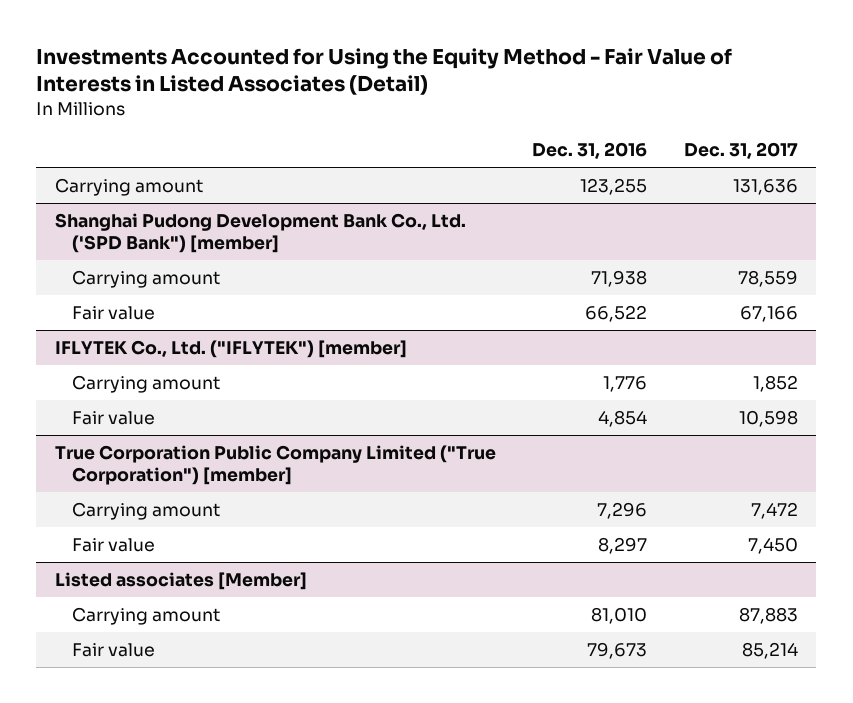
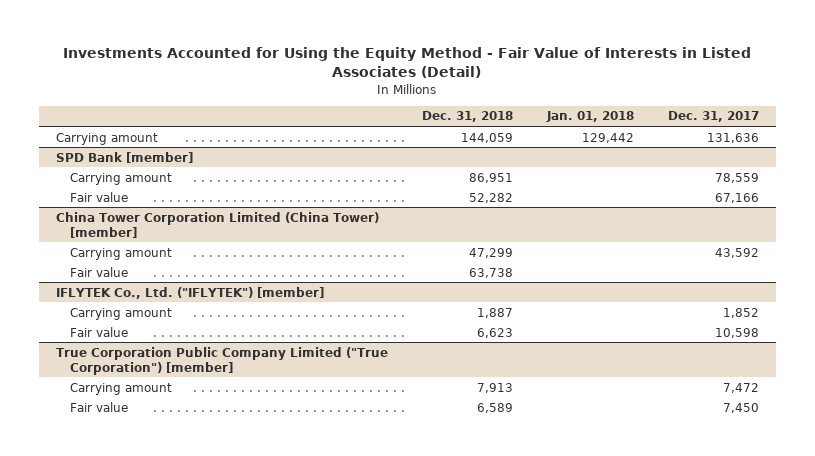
- | Dec. 31, 2016 | Dec. 31, 2017
+ | Dec. 31, 2018 | Jan. 01, 2018 | Dec. 31, 2017
- Shanghai Pudong Development Bank Co., Ltd. ('SPD Bank") [member]
+ SPD Bank [member]
+ China Tower Corporation Limited (China Tower) [member]
+ Carrying amount | 47,299 | | 43,592
+ Fair value | 63,738 | |
- Listed associates [Member]
- Carrying amount | 81,010 | 87,883
- Fair value | 79,673 | 85,214

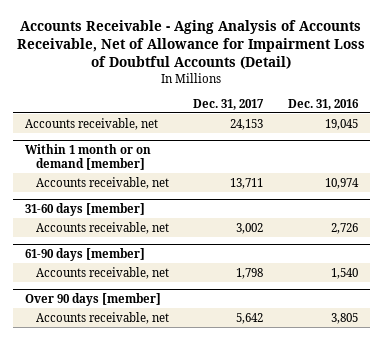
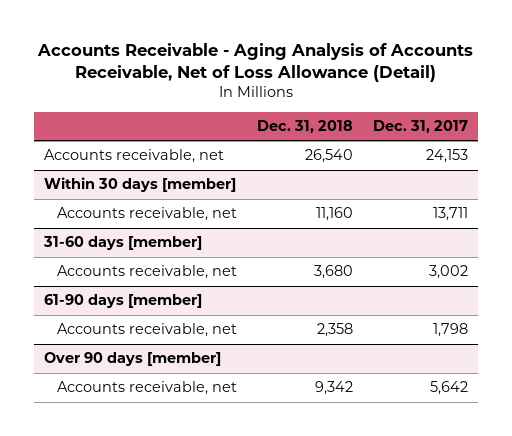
- Accounts Receivable - Aging Analysis of Accounts Receivable, Net of Allowance for Impairment Loss of Doubtful Accounts (Detail)
+ Accounts Receivable - Aging Analysis of Accounts Receivable, Net of Loss Allowance (Detail)
- | Dec. 31, 2017 | Dec. 31, 2016
+ | Dec. 31, 2018 | Dec. 31, 2017
- Within 1 month or on demand [member]
+ Within 30 days [member]

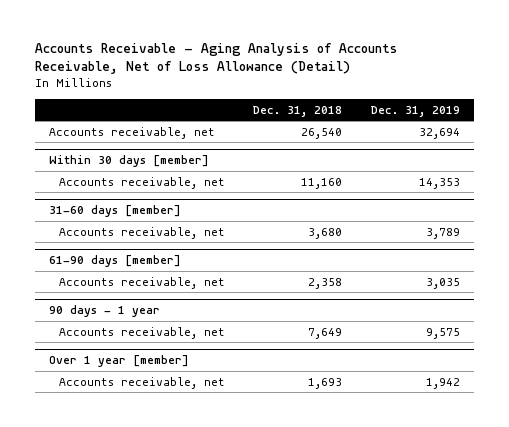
- | Dec. 31, 2018 | Dec. 31, 2017
+ | Dec. 31, 2018 | Dec. 31, 2019
- Over 90 days [member]
- Accounts receivable, net | 9,342 | 5,642
+ 90 days - 1 year
+ Accounts receivable, net | 7,649 | 9,575
+ Over 1 year [member]
+ Accounts receivable, net | 1,693 | 1,942

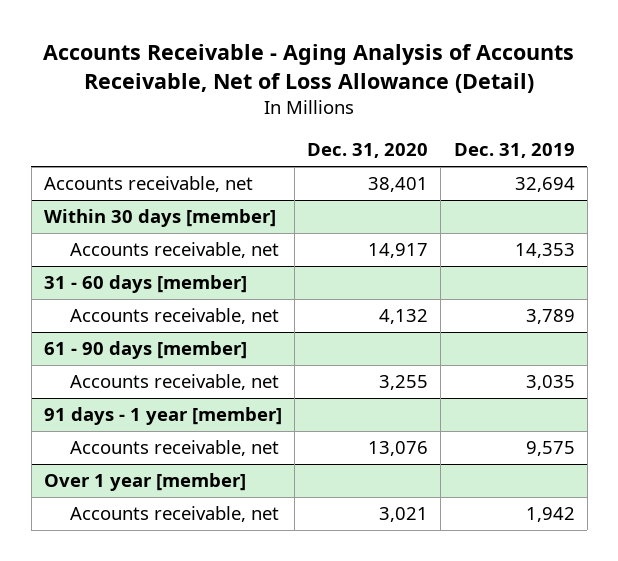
- | Dec. 31, 2018 | Dec. 31, 2019
+ | Dec. 31, 2020 | Dec. 31, 2019
- 31-60 days [member]
+ 31 - 60 days [member]
- 61-90 days [member]
+ 61 - 90 days [member]
- 90 days - 1 year
+ 91 days - 1 year [member]

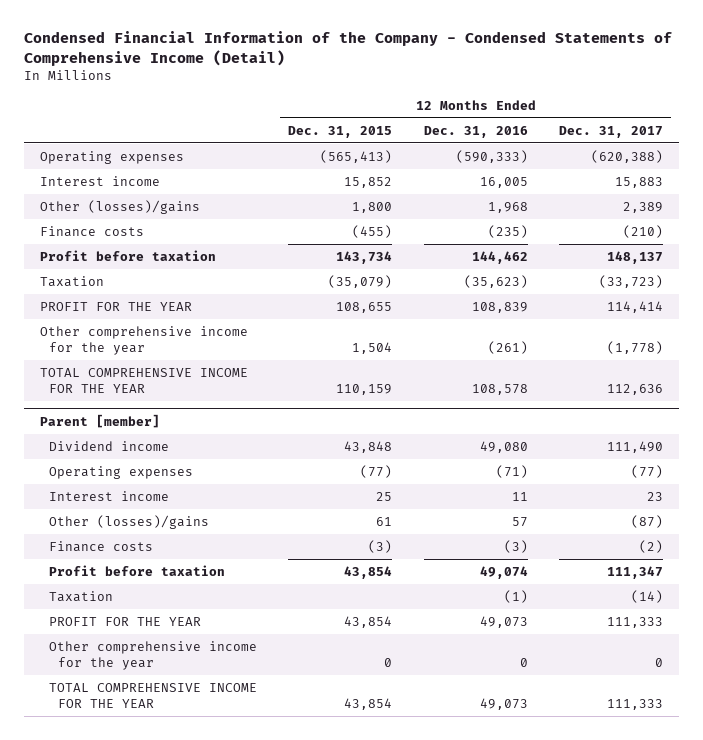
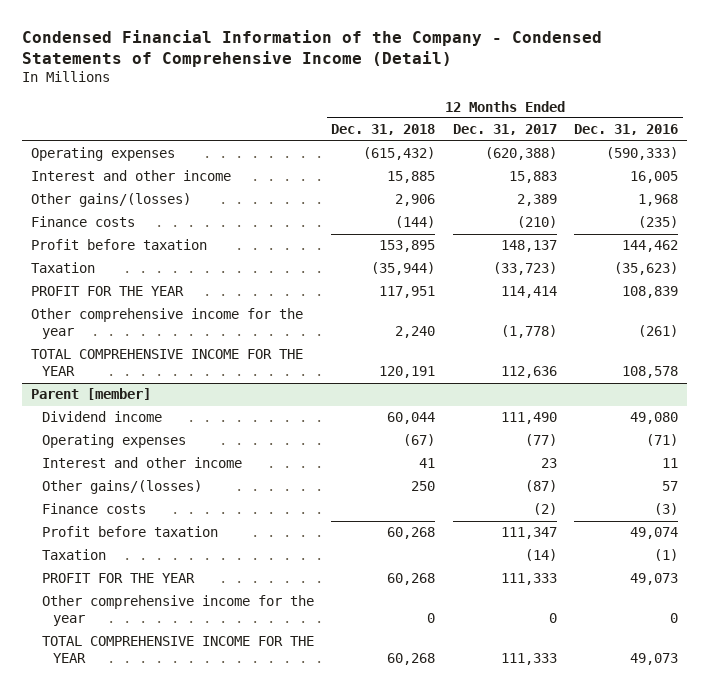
- | 12 Months Ended Dec. 31, 2015 | 12 Months Ended Dec. 31, 2016 | 12 Months Ended Dec. 31, 2017
+ | 12 Months Ended Dec. 31, 2018 | 12 Months Ended Dec. 31, 2017 | 12 Months Ended Dec. 31, 2016
- Interest income | 15,852 | 16,005 | 15,883
- Other (losses)/gains | 1,800 | 1,968 | 2,389
+ Interest and other income | 15,885 | 15,883 | 16,005
+ Other gains/(losses) | 2,906 | 2,389 | 1,968
@ Parent [member]
- Interest income | 25 | 11 | 23
- Other (losses)/gains | 61 | 57 | (87)
+ Interest and other income | 41 | 23 | 11
+ Other gains/(losses) | 250 | (87) | 57

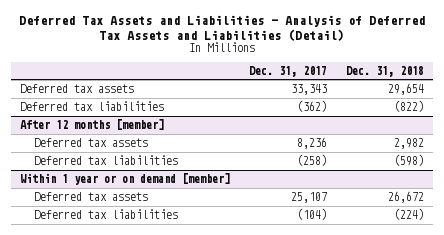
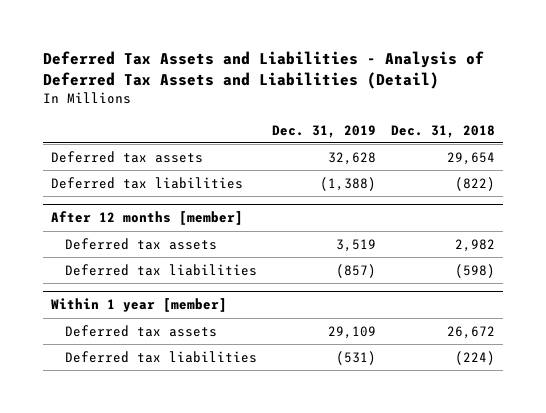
- | Dec. 31, 2017 | Dec. 31, 2018
+ | Dec. 31, 2019 | Dec. 31, 2018
- Within 1 year or on demand [member]
+ Within 1 year [member]

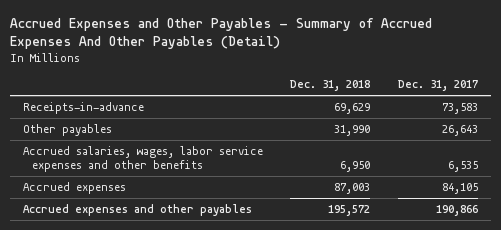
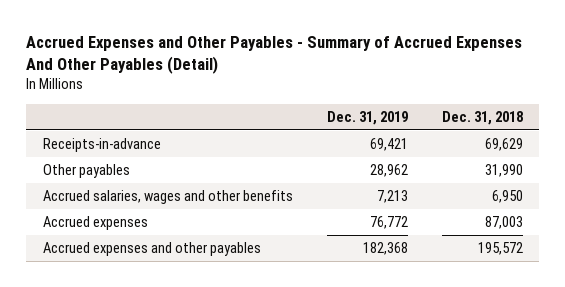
- | Dec. 31, 2018 | Dec. 31, 2017
+ | Dec. 31, 2019 | Dec. 31, 2018
- Accrued salaries, wages, labor service expenses and other benefits | 6,950 | 6,535
+ Accrued salaries, wages and other benefits | 7,213 | 6,950

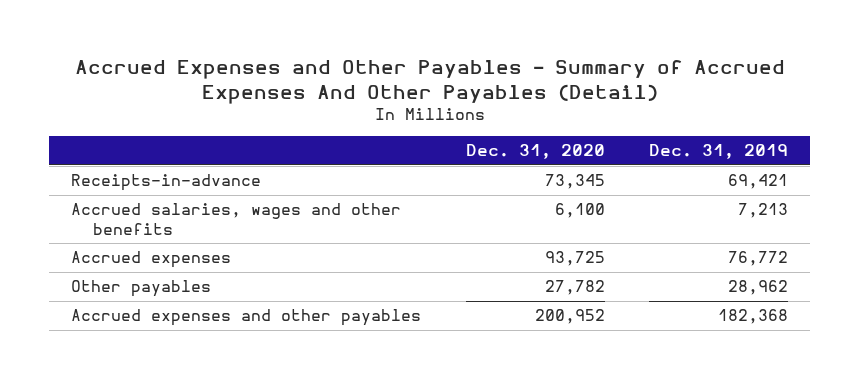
- | Dec. 31, 2019 | Dec. 31, 2018
+ | Dec. 31, 2020 | Dec. 31, 2019
moved down: Other payables | 27,782 | 28,962

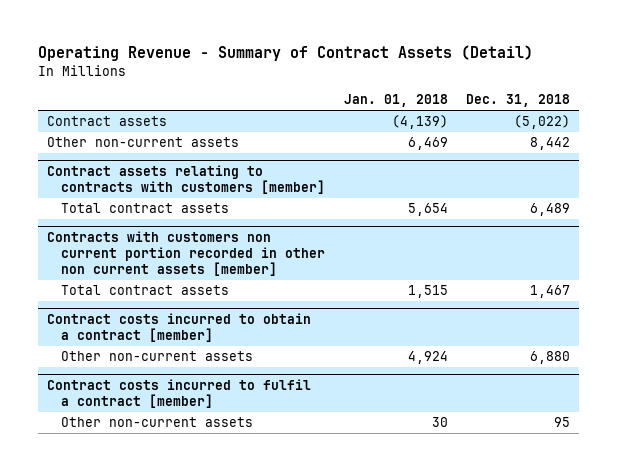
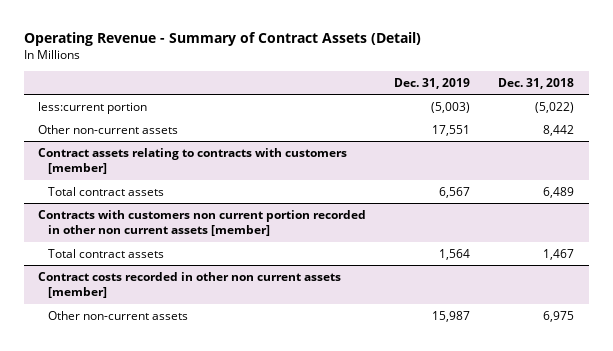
- | Jan. 01, 2018 | Dec. 31, 2018
+ | Dec. 31, 2019 | Dec. 31, 2018
- Contract assets | (4,139) | (5,022)
+ less:current portion | (5,003) | (5,022)
- Contract costs incurred to obtain a contract [member]
- Other non-current assets | 4,924 | 6,880
- Contract costs incurred to fulfil a contract [member]
- Other non-current assets | 30 | 95
+ Contract costs recorded in other non current assets [member]
+ Other non-current assets | 15,987 | 6,975

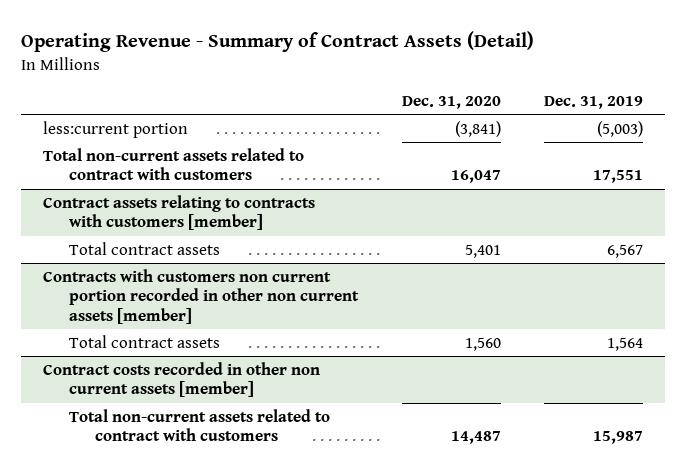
- | Dec. 31, 2019 | Dec. 31, 2018
+ | Dec. 31, 2020 | Dec. 31, 2019
- Other non-current assets | 17,551 | 8,442
+ Total non-current assets related to contract with customers | 16,047 | 17,551
@ Contract costs recorded in other non current assets [member]
- Other non-current assets | 15,987 | 6,975
+ Total non-current assets related to contract with customers | 14,487 | 15,987

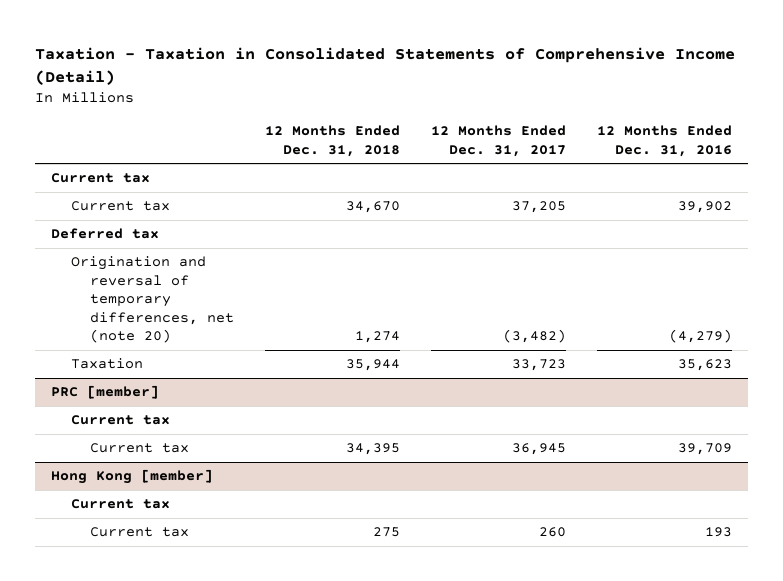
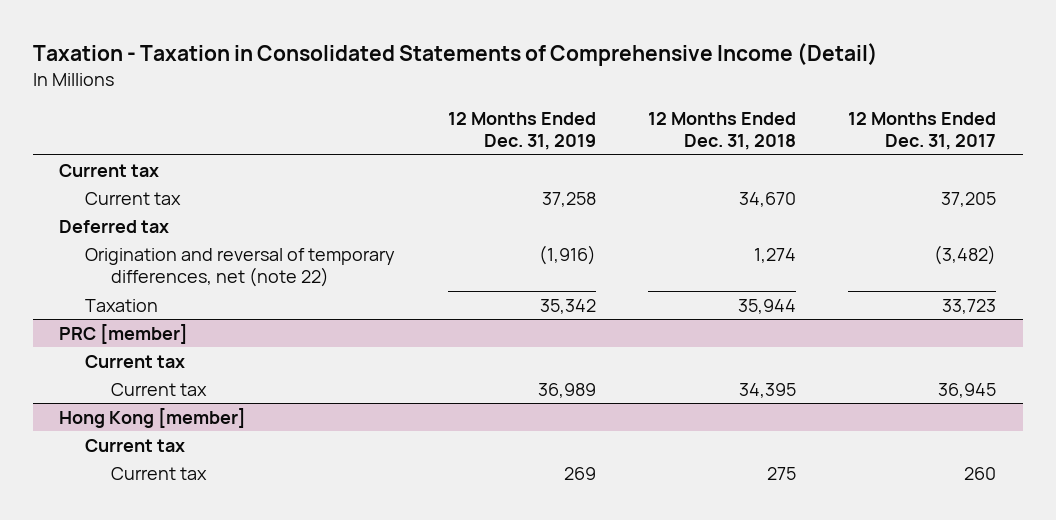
- | 12 Months Ended Dec. 31, 2018 | 12 Months Ended Dec. 31, 2017 | 12 Months Ended Dec. 31, 2016
+ | 12 Months Ended Dec. 31, 2019 | 12 Months Ended Dec. 31, 2018 | 12 Months Ended Dec. 31, 2017
- Origination and reversal of temporary differences, net (note 20) | 1,274 | (3,482) | (4,279)
+ Origination and reversal of temporary differences, net (note 22) | (1,916) | 1,274 | (3,482)

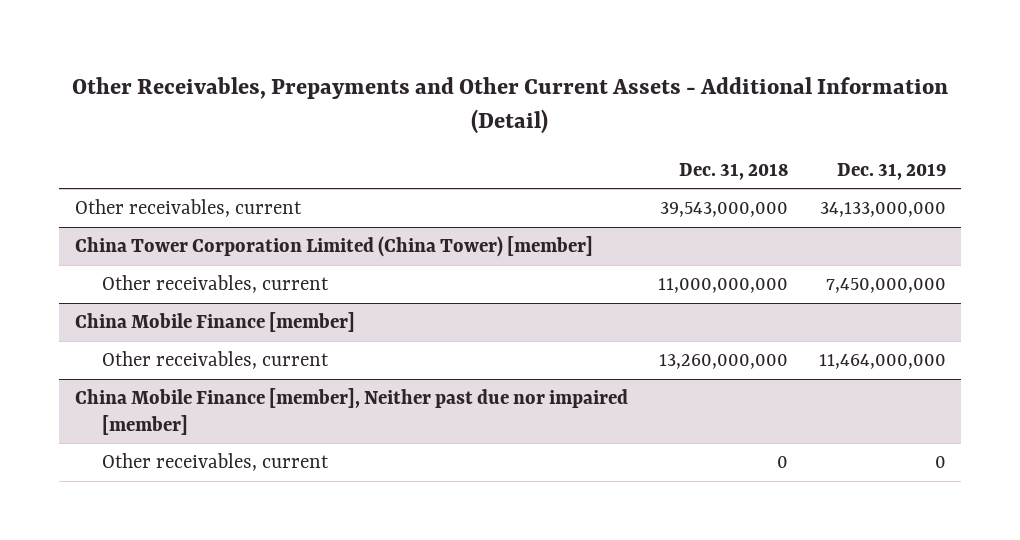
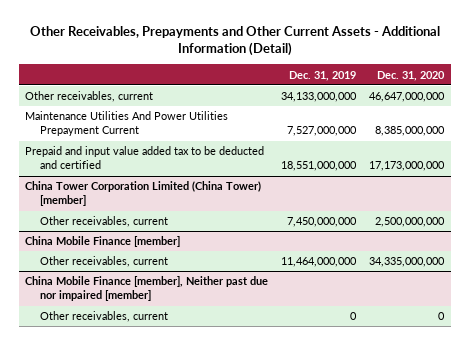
- | Dec. 31, 2018 | Dec. 31, 2019
+ | Dec. 31, 2019 | Dec. 31, 2020
+ Maintenance Utilities And Power Utilities Prepayment Current | 7,527,000,000 | 8,385,000,000
+ Prepaid and input value added tax to be deducted and certified | 18,551,000,000 | 17,173,000,000

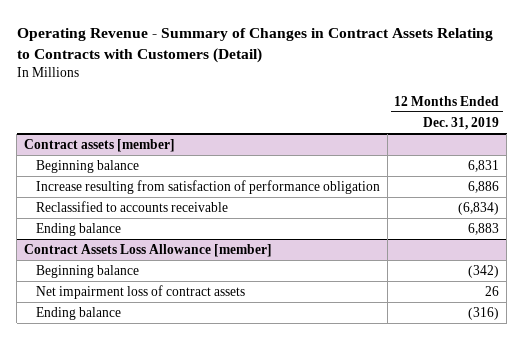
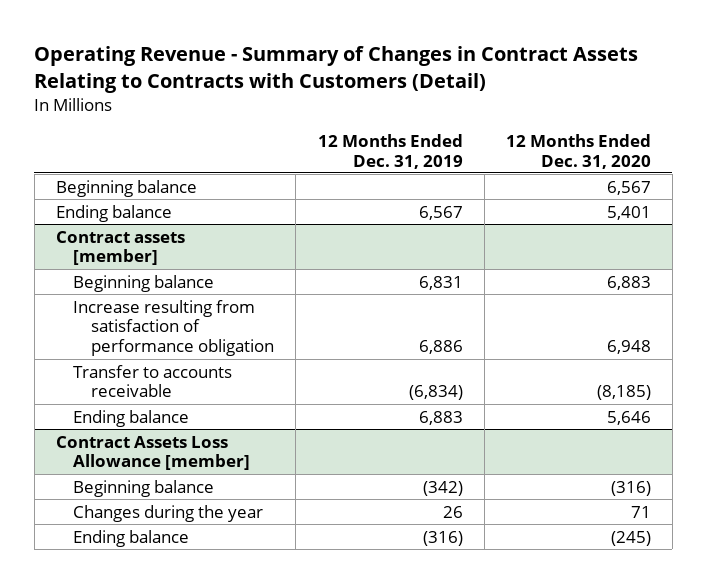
- | 12 Months Ended Dec. 31, 2019
+ | 12 Months Ended Dec. 31, 2019 | 12 Months Ended Dec. 31, 2020
+ Beginning balance | | 6,567
+ Ending balance | 6,567 | 5,401
@ Contract assets [member]
- Reclassified to accounts receivable | (6,834)
+ Transfer to accounts receivable | (6,834) | (8,185)
@ Contract Assets Loss Allowance [member]
- Net impairment loss of contract assets | 26
+ Changes during the year | 26 | 71

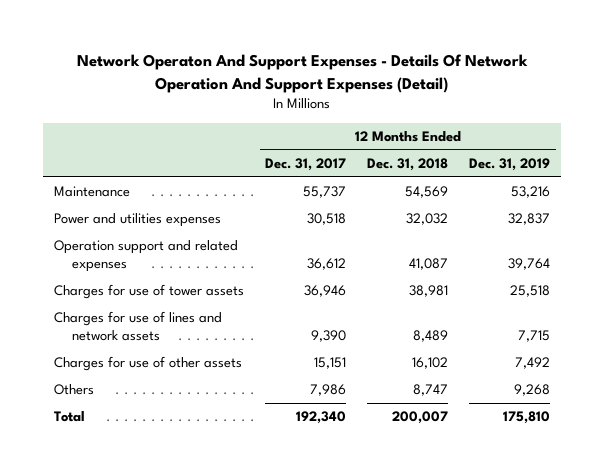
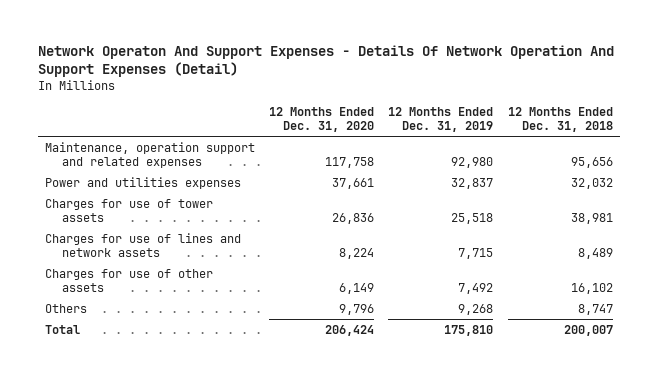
- | 12 Months Ended Dec. 31, 2017 | 12 Months Ended Dec. 31, 2018 | 12 Months Ended Dec. 31, 2019
+ | 12 Months Ended Dec. 31, 2020 | 12 Months Ended Dec. 31, 2019 | 12 Months Ended Dec. 31, 2018
- Maintenance | 55,737 | 54,569 | 53,216
+ Maintenance, operation support and related expenses | 117,758 | 92,980 | 95,656
- Operation support and related expenses | 36,612 | 41,087 | 39,764

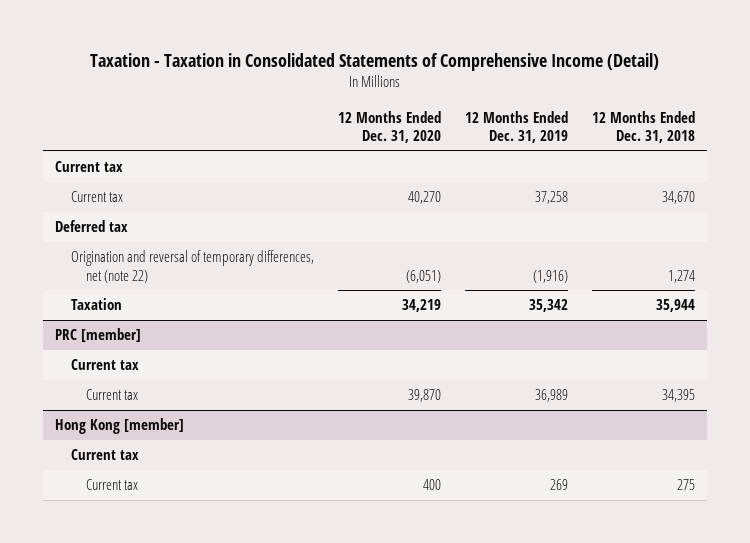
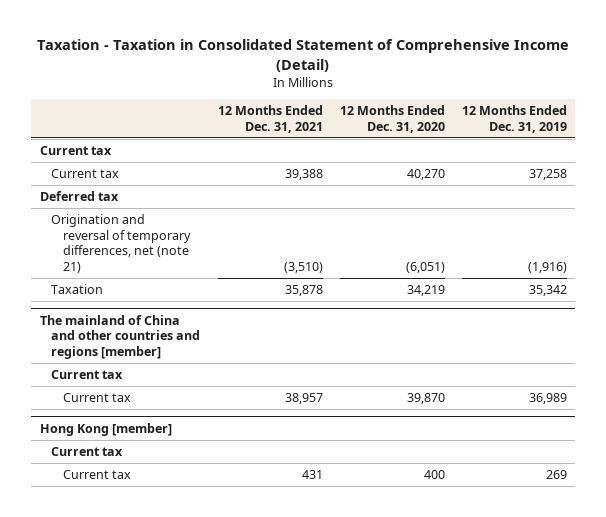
- Taxation - Taxation in Consolidated Statements of Comprehensive Income (Detail)
+ Taxation - Taxation in Consolidated Statement of Comprehensive Income (Detail)
- | 12 Months Ended Dec. 31, 2020 | 12 Months Ended Dec. 31, 2019 | 12 Months Ended Dec. 31, 2018
+ | 12 Months Ended Dec. 31, 2021 | 12 Months Ended Dec. 31, 2020 | 12 Months Ended Dec. 31, 2019
- Origination and reversal of temporary differences, net (note 22) | (6,051) | (1,916) | 1,274
+ Origination and reversal of temporary differences, net (note 21) | (3,510) | (6,051) | (1,916)
- PRC [member]
+ The mainland of China and other countries and regions [member]

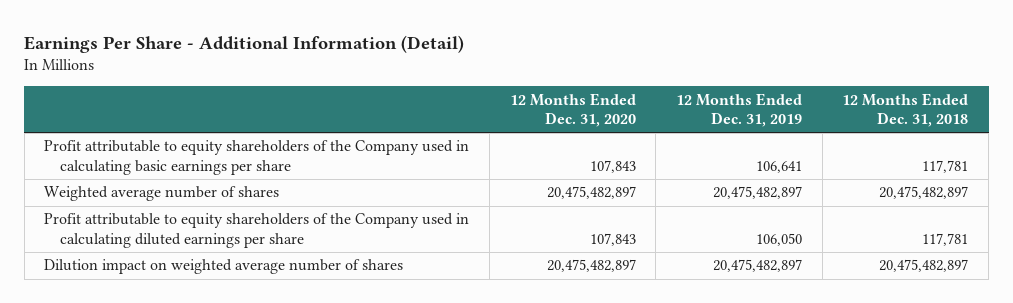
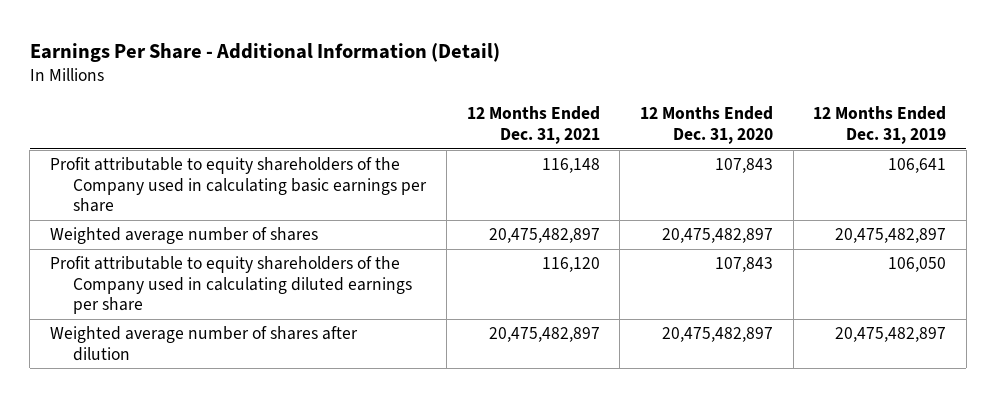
- | 12 Months Ended Dec. 31, 2020 | 12 Months Ended Dec. 31, 2019 | 12 Months Ended Dec. 31, 2018
+ | 12 Months Ended Dec. 31, 2021 | 12 Months Ended Dec. 31, 2020 | 12 Months Ended Dec. 31, 2019
- Dilution impact on weighted average number of shares | 20,475,482,897 | 20,475,482,897 | 20,475,482,897
+ Weighted average number of shares after dilution | 20,475,482,897 | 20,475,482,897 | 20,475,482,897

